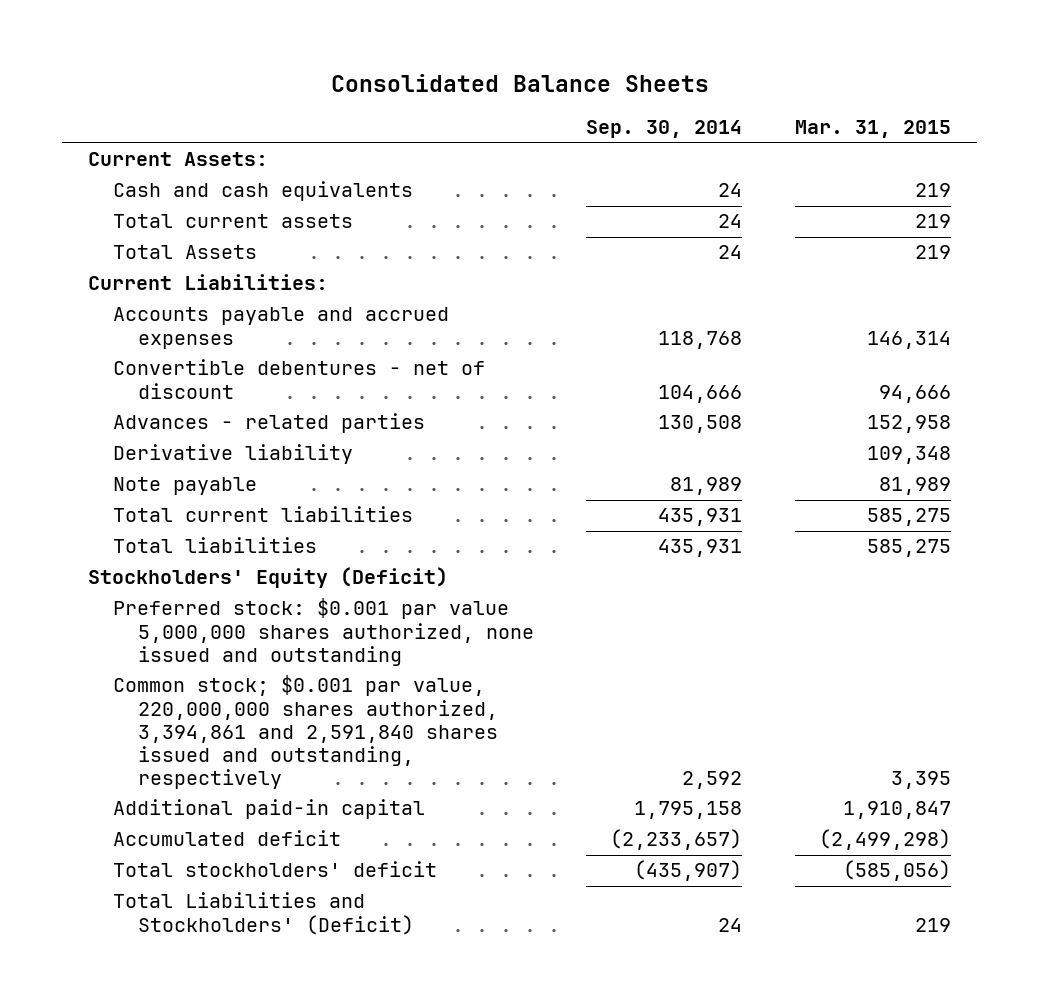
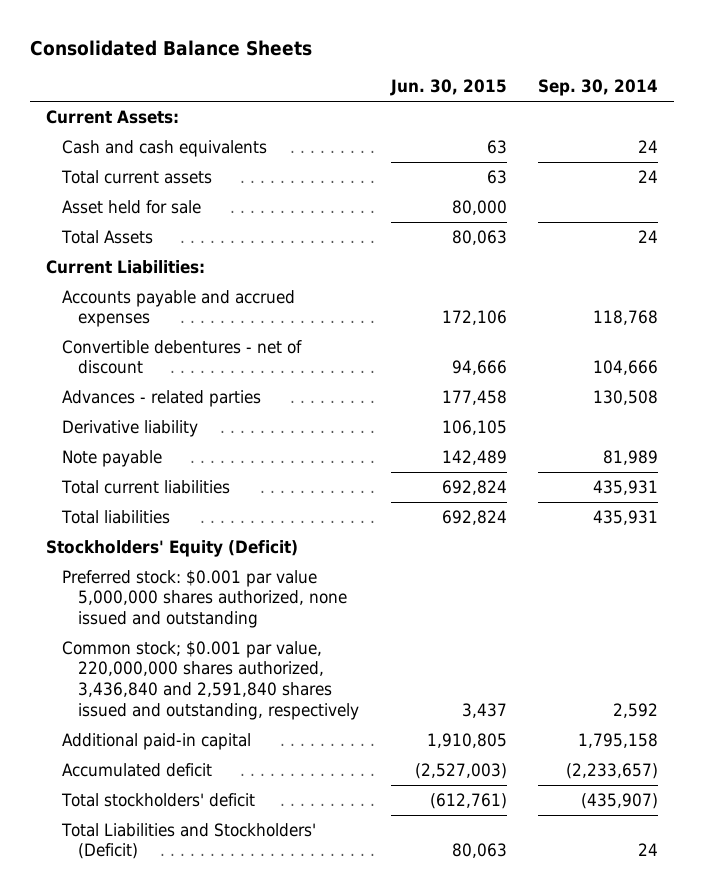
- | Sep. 30, 2014 | Mar. 31, 2015
+ | Jun. 30, 2015 | Sep. 30, 2014
+ Asset held for sale | 80,000 |
- Common stock; $0.001 par value, 220,000,000 shares authorized, 3,394,861 and 2,591,840 shares issued and outstanding, respectively | 2,592 | 3,395
+ Common stock; $0.001 par value, 220,000,000 shares authorized, 3,436,840 and 2,591,840 shares issued and outstanding, respectively | 3,437 | 2,592

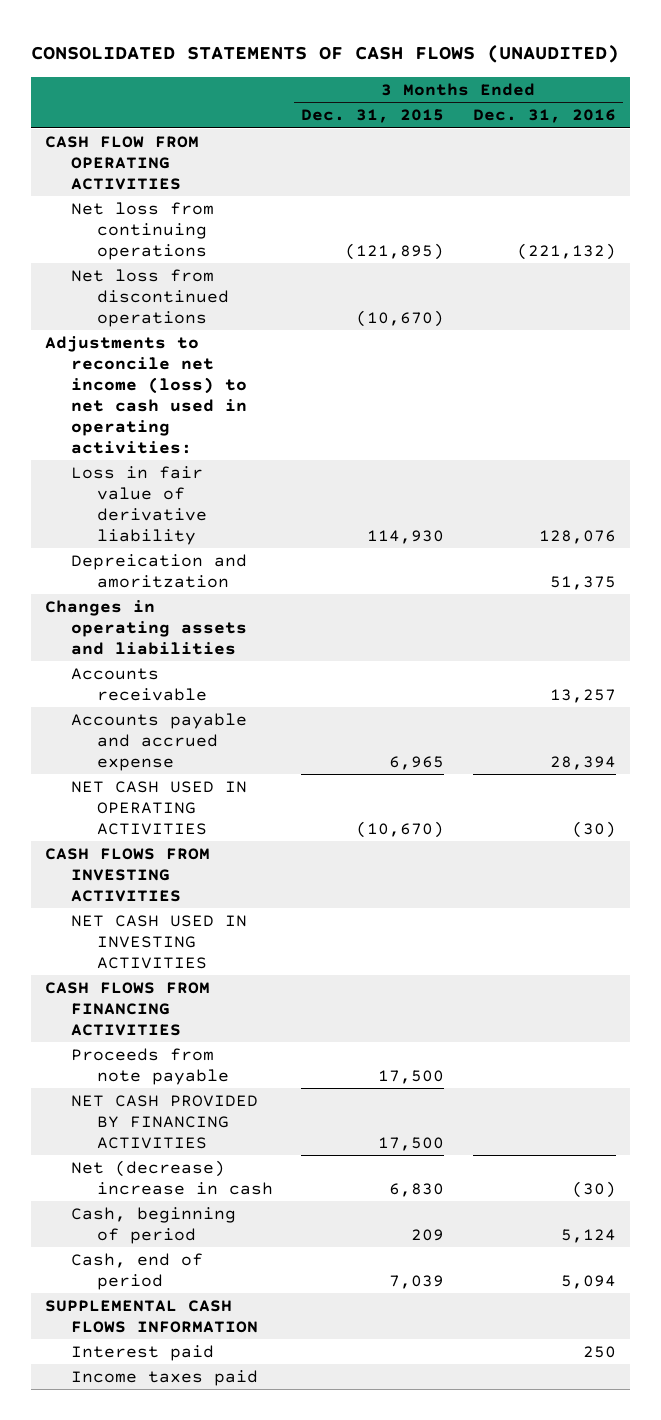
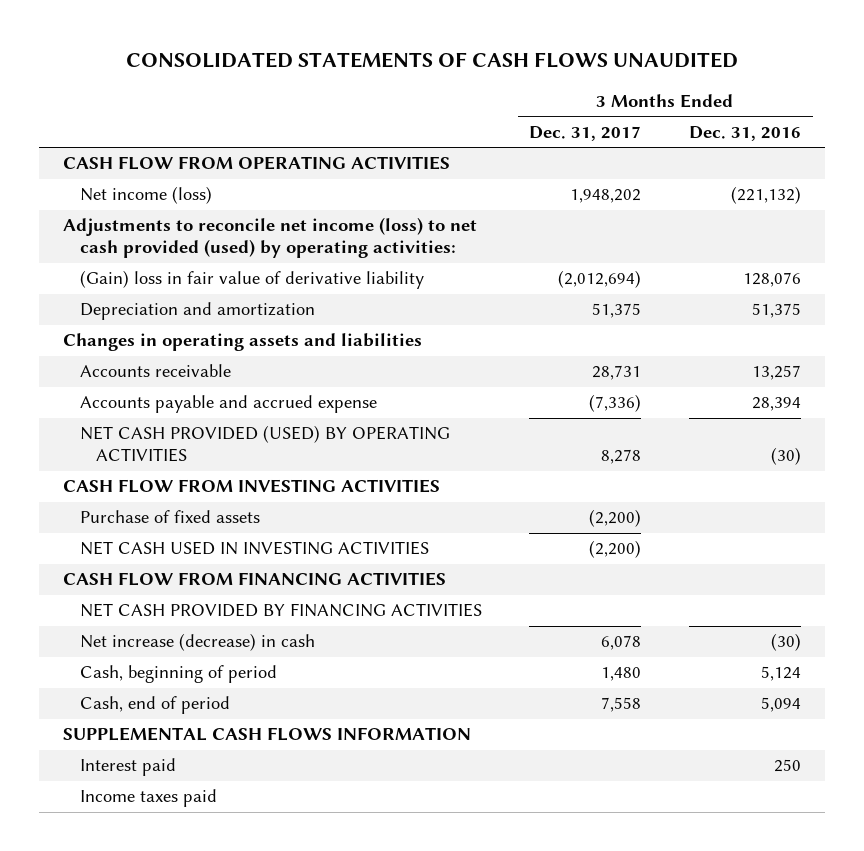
- CONSOLIDATED STATEMENTS OF CASH FLOWS (UNAUDITED)
+ CONSOLIDATED STATEMENTS OF CASH FLOWS UNAUDITED
- | 3 Months Ended Dec. 31, 2015 | 3 Months Ended Dec. 31, 2016
+ | 3 Months Ended Dec. 31, 2017 | 3 Months Ended Dec. 31, 2016
- Net loss from continuing operations | (121,895) | (221,132)
- Net loss from discontinued operations | (10,670) |
- Adjustments to reconcile net income (loss) to net cash used in operating activities:
- Loss in fair value of derivative liability | 114,930 | 128,076
- Depreication and amoritzation | | 51,375
+ Net income (loss) | 1,948,202 | (221,132)
+ Adjustments to reconcile net income (loss) to net cash provided (used) by operating activities:
+ (Gain) loss in fair value of derivative liability | (2,012,694) | 128,076
+ Depreciation and amortization | 51,375 | 51,375
- NET CASH USED IN OPERATING ACTIVITIES | (10,670) | (30)
- CASH FLOWS FROM INVESTING ACTIVITIES
+ NET CASH PROVIDED (USED) BY OPERATING ACTIVITIES | 8,278 | (30)
+ CASH FLOW FROM INVESTING ACTIVITIES
+ Purchase of fixed assets | (2,200) |
- CASH FLOWS FROM FINANCING ACTIVITIES
- Proceeds from note payable | 17,500 |
+ CASH FLOW FROM FINANCING ACTIVITIES
- Net (decrease) increase in cash | 6,830 | (30)
+ Net increase (decrease) in cash | 6,078 | (30)

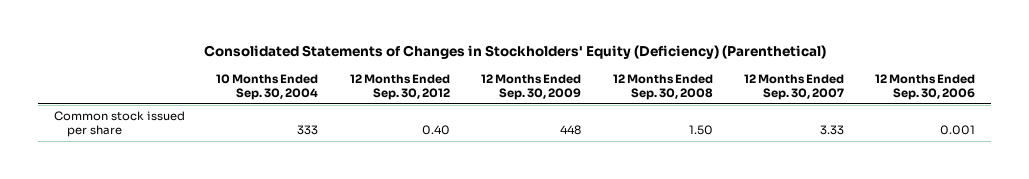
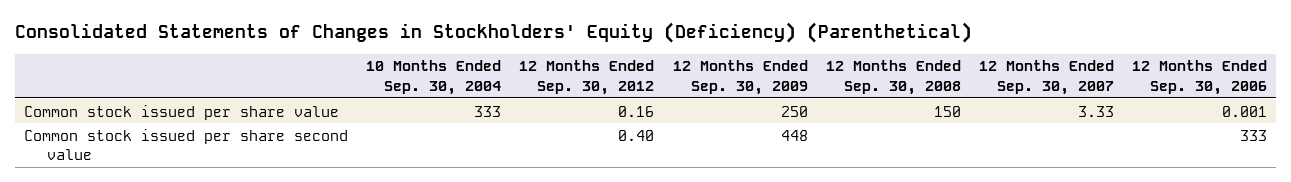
- Common stock issued per share | 333 | 0.40 | 448 | 1.50 | 3.33 | 0.001
+ Common stock issued per share value | 333 | 0.16 | 250 | 150 | 3.33 | 0.001
+ Common stock issued per share second value | | 0.40 | 448 | | | 333

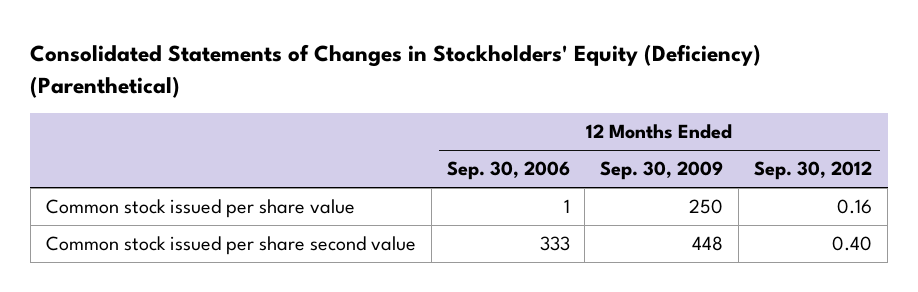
- | 10 Months Ended Sep. 30, 2004 | 12 Months Ended Sep. 30, 2012 | 12 Months Ended Sep. 30, 2009 | 12 Months Ended Sep. 30, 2008 | 12 Months Ended Sep. 30, 2007 | 12 Months Ended Sep. 30, 2006
+ | 12 Months Ended Sep. 30, 2006 | 12 Months Ended Sep. 30, 2009 | 12 Months Ended Sep. 30, 2012
- Common stock issued per share value | 333 | 0.16 | 250 | 150 | 3.33 | 0.001
+ Common stock issued per share value | 1 | 250 | 0.16

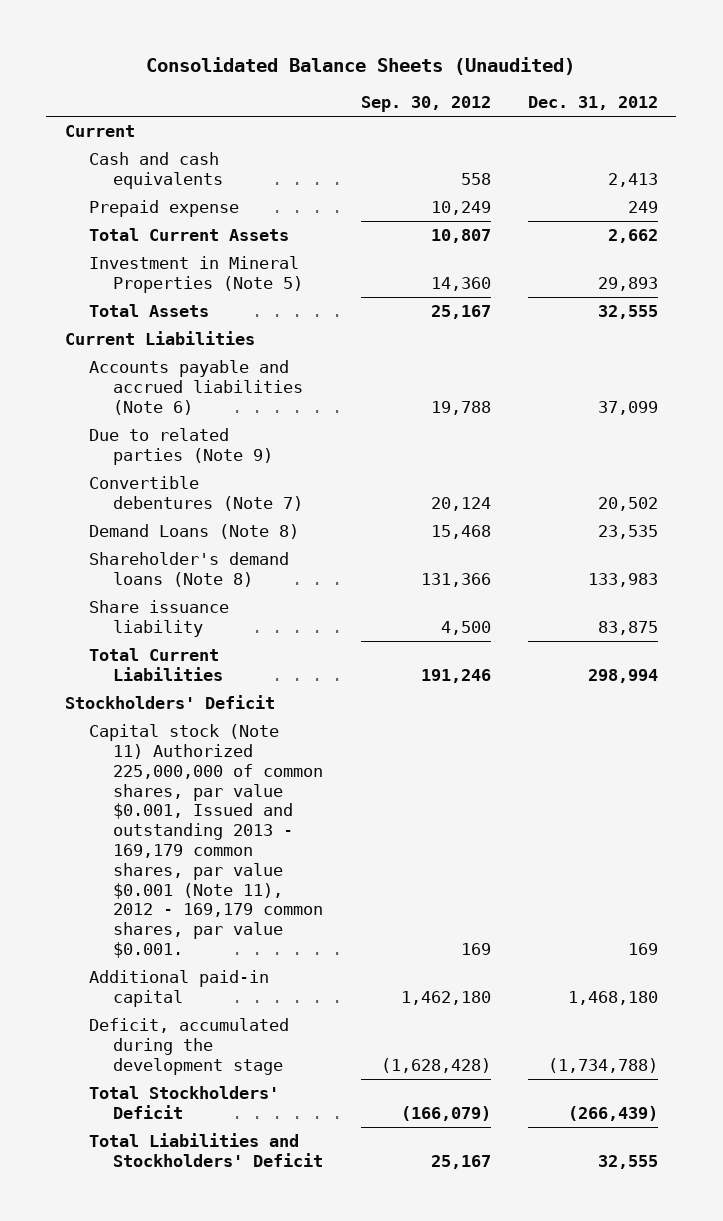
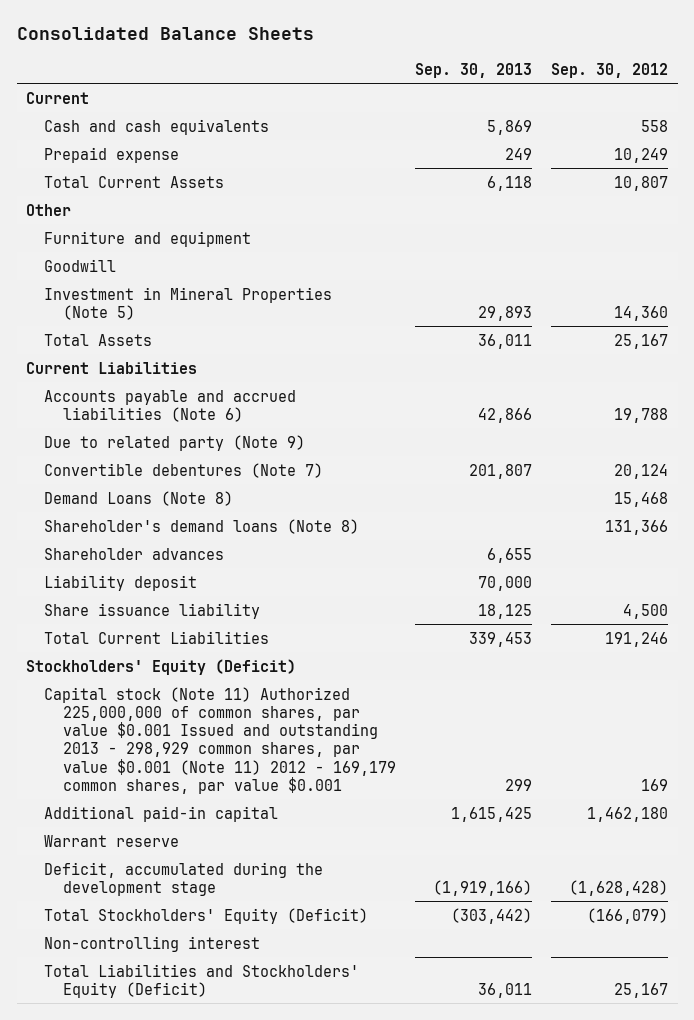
- Consolidated Balance Sheets (Unaudited)
+ Consolidated Balance Sheets
- | Sep. 30, 2012 | Dec. 31, 2012
+ | Sep. 30, 2013 | Sep. 30, 2012
+ Other
+ Furniture and equipment
+ Goodwill
- Due to related parties (Note 9)
+ Due to related party (Note 9)
+ Shareholder advances | 6,655 |
+ Liability deposit | 70,000 |
- Stockholders' Deficit
- Capital stock (Note 11) Authorized 225,000,000 of common shares, par value $0.001, Issued and outstanding 2013 - 169,179 common shares, par value $0.001 (Note 11), 2012 - 169,179 common shares, par value $0.001. | 169 | 169
+ Stockholders' Equity (Deficit)
+ Capital stock (Note 11) Authorized 225,000,000 of common shares, par value $0.001 Issued and outstanding 2013 - 298,929 common shares, par value $0.001 (Note 11) 2012 - 169,179 common shares, par value $0.001 | 299 | 169
+ Warrant reserve
- Total Stockholders' Deficit | (166,079) | (266,439)
- Total Liabilities and Stockholders' Deficit | 25,167 | 32,555
+ Total Stockholders' Equity (Deficit) | (303,442) | (166,079)
+ Non-controlling interest
+ Total Liabilities and Stockholders' Equity (Deficit) | 36,011 | 25,167

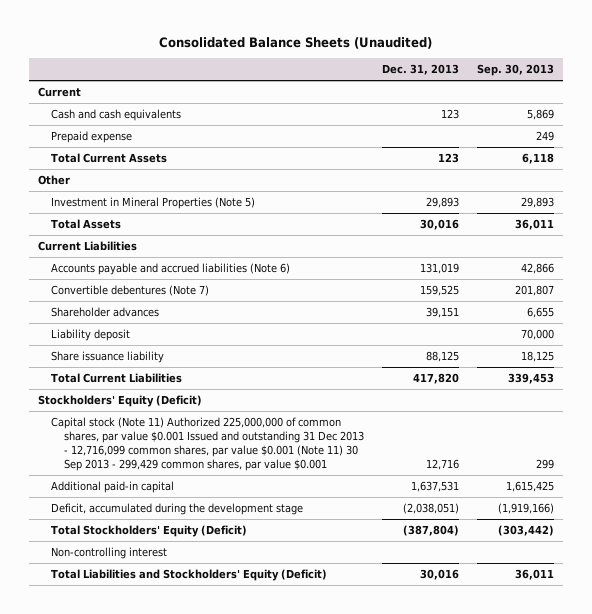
- Consolidated Balance Sheets
+ Consolidated Balance Sheets (Unaudited)
- | Sep. 30, 2013 | Sep. 30, 2012
+ | Dec. 31, 2013 | Sep. 30, 2013
- Furniture and equipment
- Goodwill
- Due to related party (Note 9)
- Demand Loans (Note 8) | | 15,468
- Shareholder's demand loans (Note 8) | | 131,366
- Capital stock (Note 11) Authorized 225,000,000 of common shares, par value $0.001 Issued and outstanding 2013 - 298,929 common shares, par value $0.001 (Note 11) 2012 - 169,179 common shares, par value $0.001 | 299 | 169
+ Capital stock (Note 11) Authorized 225,000,000 of common shares, par value $0.001 Issued and outstanding 31 Dec 2013 - 12,716,099 common shares, par value $0.001 (Note 11) 30 Sep 2013 - 299,429 common shares, par value $0.001 | 12,716 | 299
- Warrant reserve

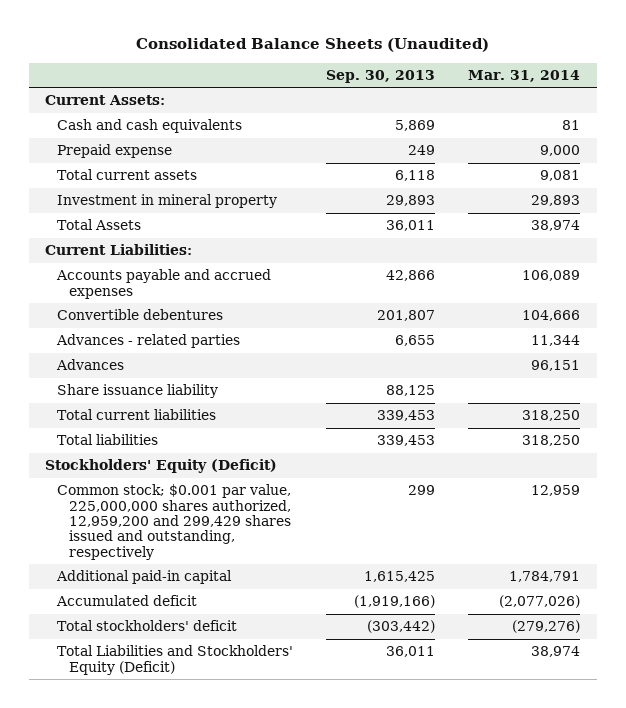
- | Dec. 31, 2013 | Sep. 30, 2013
+ | Sep. 30, 2013 | Mar. 31, 2014
- Current
+ Current Assets:
- Total Current Assets | 123 | 6,118
- Other
- Investment in Mineral Properties (Note 5) | 29,893 | 29,893
+ Total current assets | 6,118 | 9,081
+ Investment in mineral property | 29,893 | 29,893
- Current Liabilities
- Accounts payable and accrued liabilities (Note 6) | 131,019 | 42,866
- Convertible debentures (Note 7) | 159,525 | 201,807
- Shareholder advances | 39,151 | 6,655
- Liability deposit | | 70,000
- Share issuance liability | 88,125 | 18,125
- Total Current Liabilities | 417,820 | 339,453
+ Current Liabilities:
+ Accounts payable and accrued expenses | 42,866 | 106,089
+ Convertible debentures | 201,807 | 104,666
+ Advances - related parties | 6,655 | 11,344
+ Advances | | 96,151
+ Share issuance liability | 88,125 |
+ Total current liabilities | 339,453 | 318,250
+ Total liabilities | 339,453 | 318,250
- Capital stock (Note 11) Authorized 225,000,000 of common shares, par value $0.001 Issued and outstanding 31 Dec 2013 - 12,716,099 common shares, par value $0.001 (Note 11) 30 Sep 2013 - 299,429 common shares, par value $0.001 | 12,716 | 299
+ Common stock; $0.001 par value, 225,000,000 shares authorized, 12,959,200 and 299,429 shares issued and outstanding, respectively | 299 | 12,959
- Deficit, accumulated during the development stage | (2,038,051) | (1,919,166)
- Total Stockholders' Equity (Deficit) | (387,804) | (303,442)
- Non-controlling interest
+ Accumulated deficit | (1,919,166) | (2,077,026)
+ Total stockholders' deficit | (303,442) | (279,276)

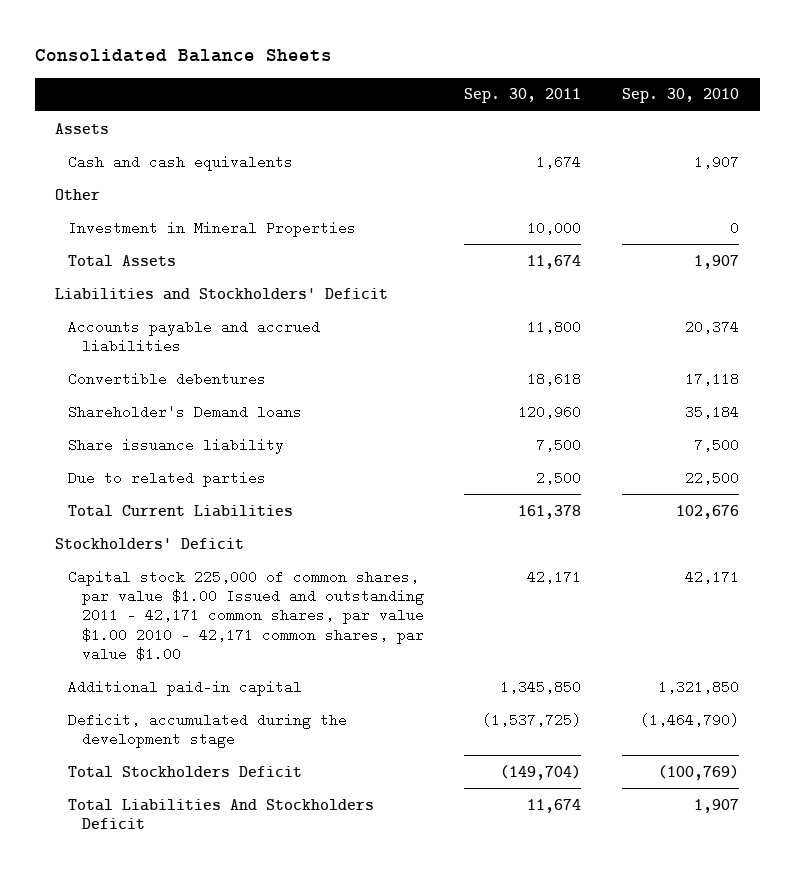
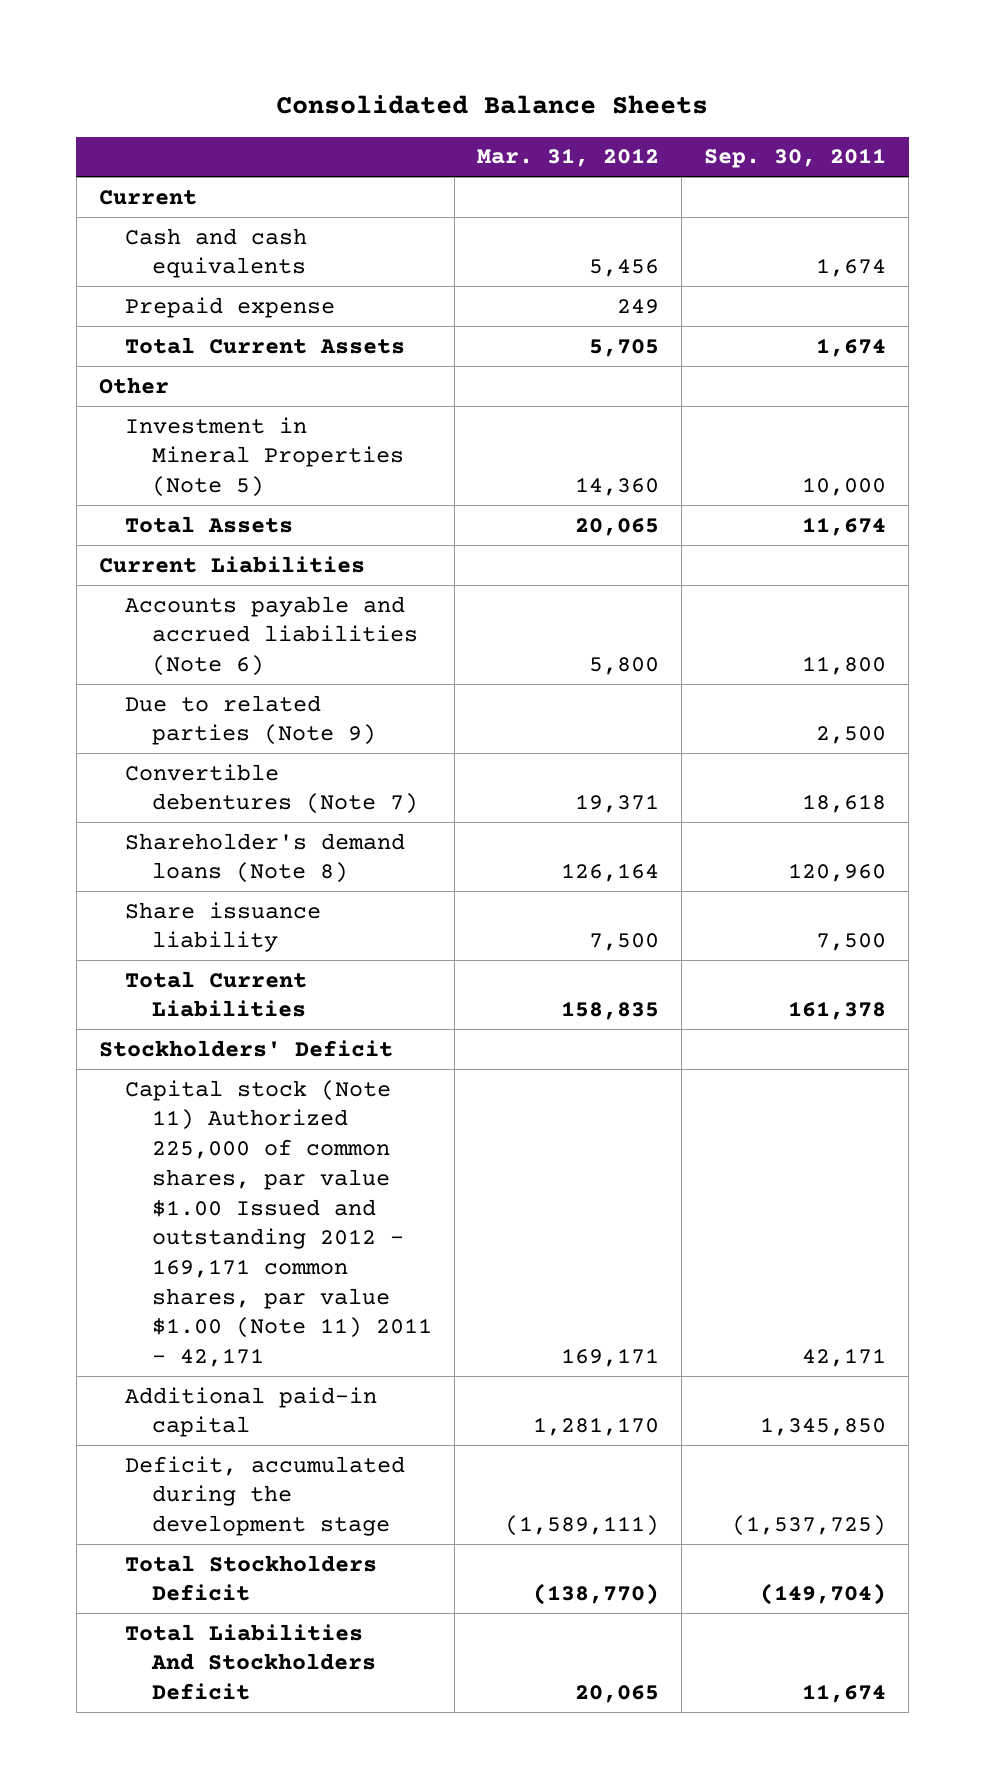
- | Sep. 30, 2011 | Sep. 30, 2010
+ | Mar. 31, 2012 | Sep. 30, 2011
- Assets
+ Current
+ Prepaid expense | 249 |
+ Total Current Assets | 5,705 | 1,674
- Investment in Mineral Properties | 10,000 | 0
+ Investment in Mineral Properties (Note 5) | 14,360 | 10,000
- Liabilities and Stockholders' Deficit
- Accounts payable and accrued liabilities | 11,800 | 20,374
- Convertible debentures | 18,618 | 17,118
- Shareholder's Demand loans | 120,960 | 35,184
+ Current Liabilities
+ Accounts payable and accrued liabilities (Note 6) | 5,800 | 11,800
+ Due to related parties (Note 9) | | 2,500
+ Convertible debentures (Note 7) | 19,371 | 18,618
+ Shareholder's demand loans (Note 8) | 126,164 | 120,960
- Due to related parties | 2,500 | 22,500
- Capital stock 225,000 of common shares, par value $1.00 Issued and outstanding 2011 - 42,171 common shares, par value $1.00 2010 - 42,171 common shares, par value $1.00 | 42,171 | 42,171
+ Capital stock (Note 11) Authorized 225,000 of common shares, par value $1.00 Issued and outstanding 2012 - 169,171 common shares, par value $1.00 (Note 11) 2011 - 42,171 | 169,171 | 42,171

